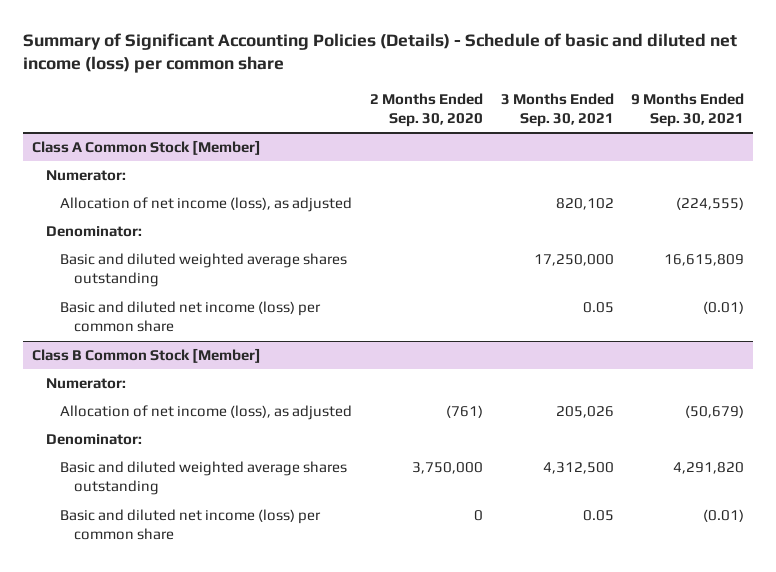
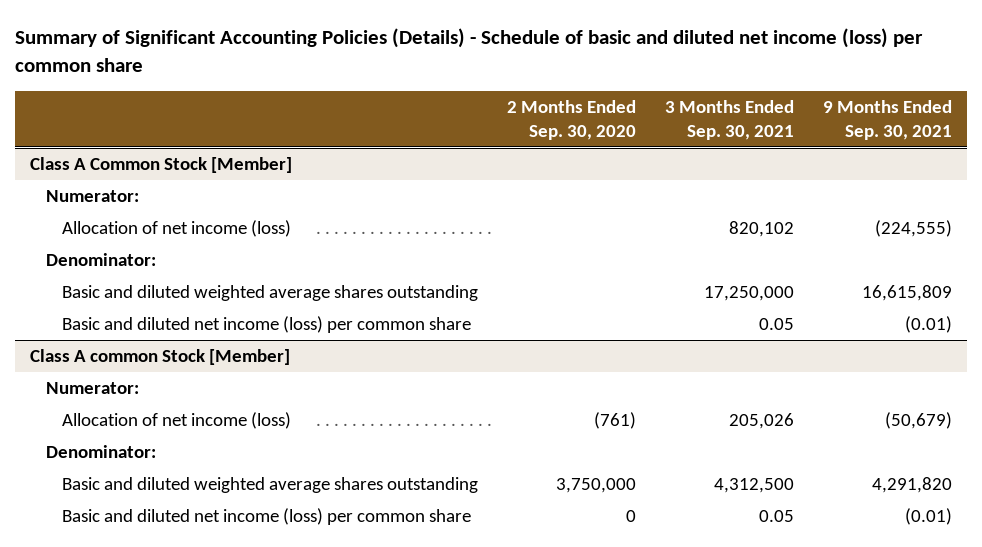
@ Class A Common Stock [Member]
- Allocation of net income (loss), as adjusted | | 820,102 | (224,555)
+ Allocation of net income (loss) | | 820,102 | (224,555)
- Class B Common Stock [Member]
+ Class A common Stock [Member]
- Allocation of net income (loss), as adjusted | (761) | 205,026 | (50,679)
+ Allocation of net income (loss) | (761) | 205,026 | (50,679)

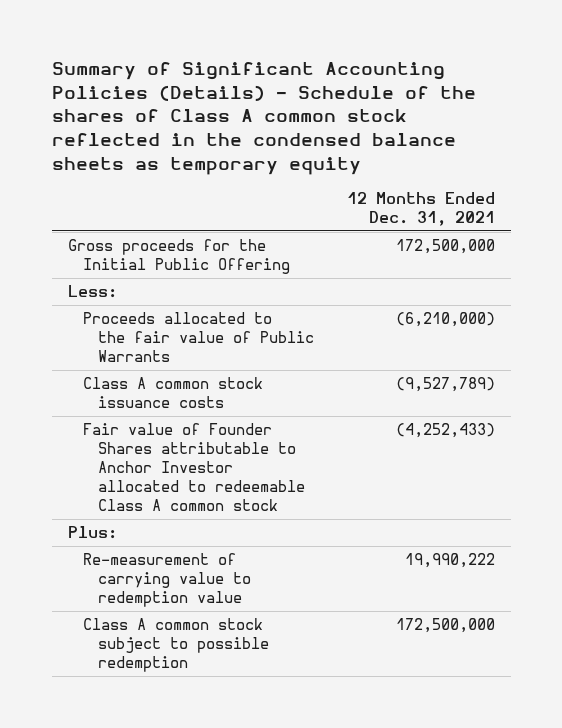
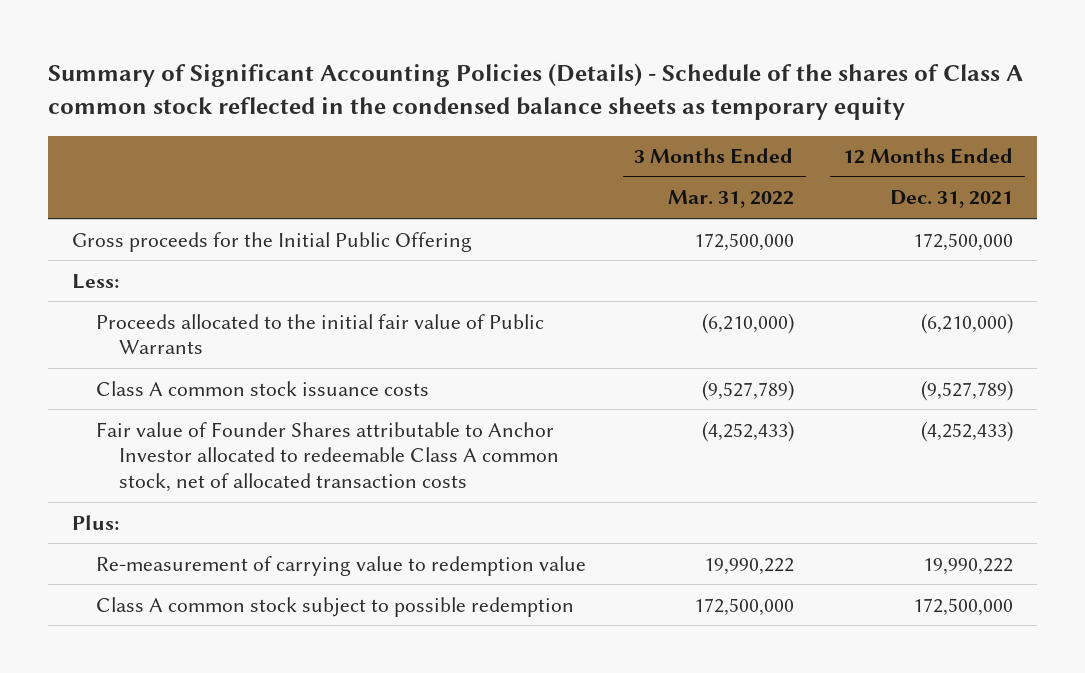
- | 12 Months Ended Dec. 31, 2021
+ | 3 Months Ended Mar. 31, 2022 | 12 Months Ended Dec. 31, 2021
- Proceeds allocated to the fair value of Public Warrants | (6,210,000)
+ Proceeds allocated to the initial fair value of Public Warrants | (6,210,000) | (6,210,000)
- Fair value of Founder Shares attributable to Anchor Investor allocated to redeemable Class A common stock | (4,252,433)
+ Fair value of Founder Shares attributable to Anchor Investor allocated to redeemable Class A common stock, net of allocated transaction costs | (4,252,433) | (4,252,433)

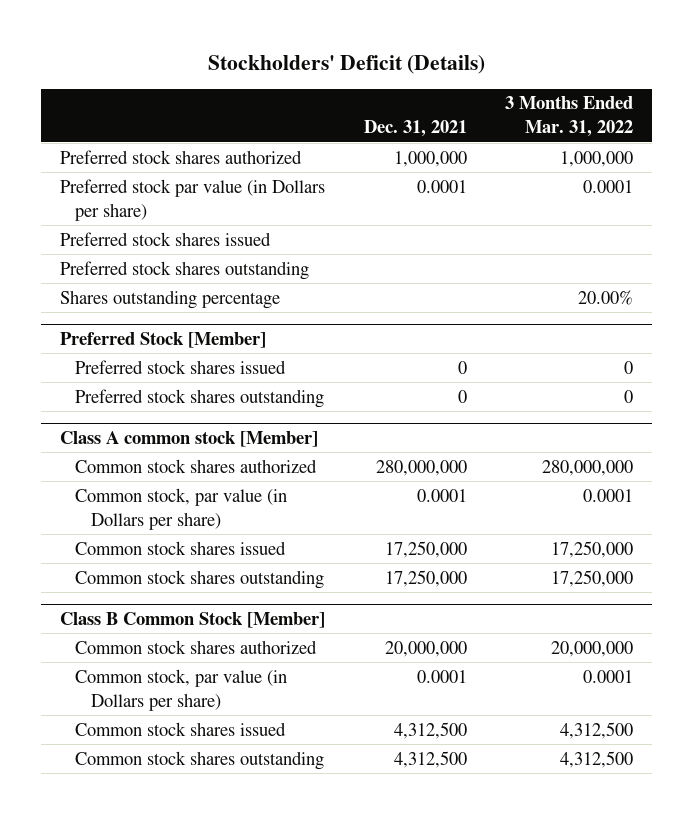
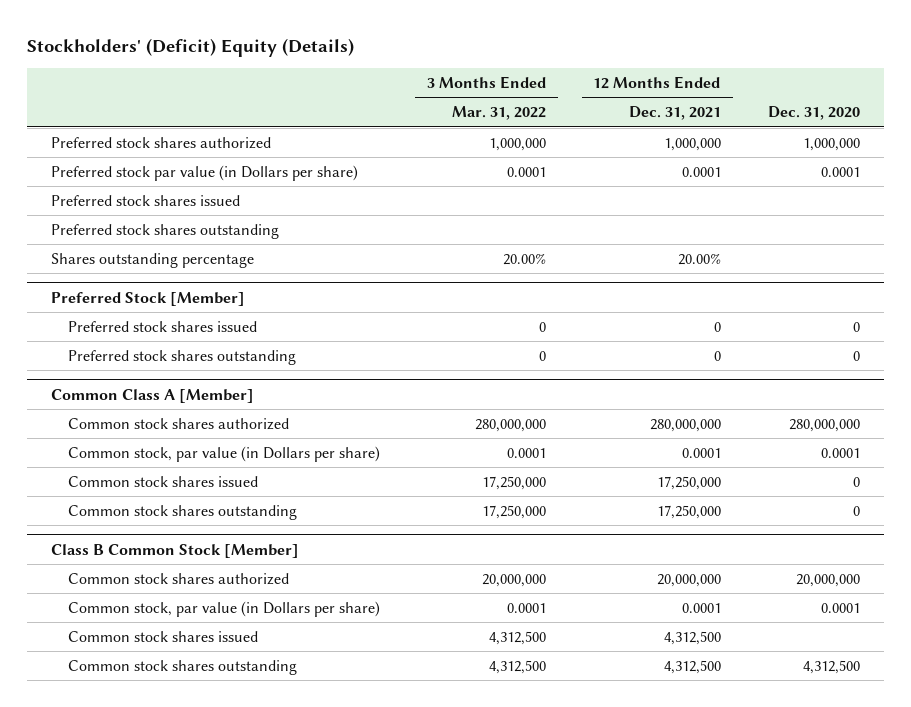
- Stockholders' Deficit (Details)
+ Stockholders' (Deficit) Equity (Details)
- | Dec. 31, 2021 | 3 Months Ended Mar. 31, 2022
+ | 3 Months Ended Mar. 31, 2022 | 12 Months Ended Dec. 31, 2021 | Dec. 31, 2020
- Class A common stock [Member]
+ Common Class A [Member]

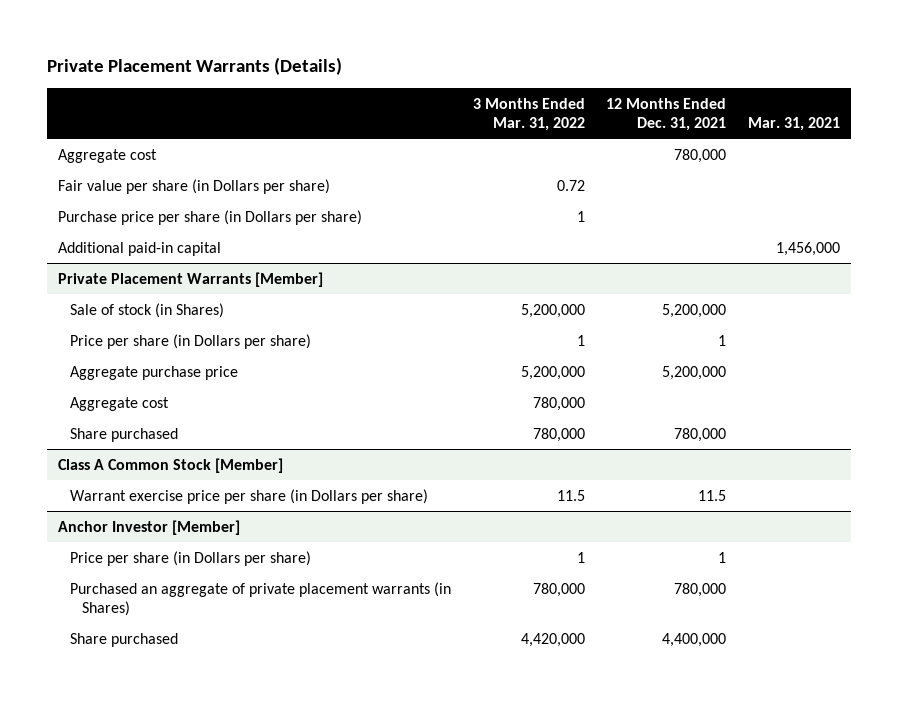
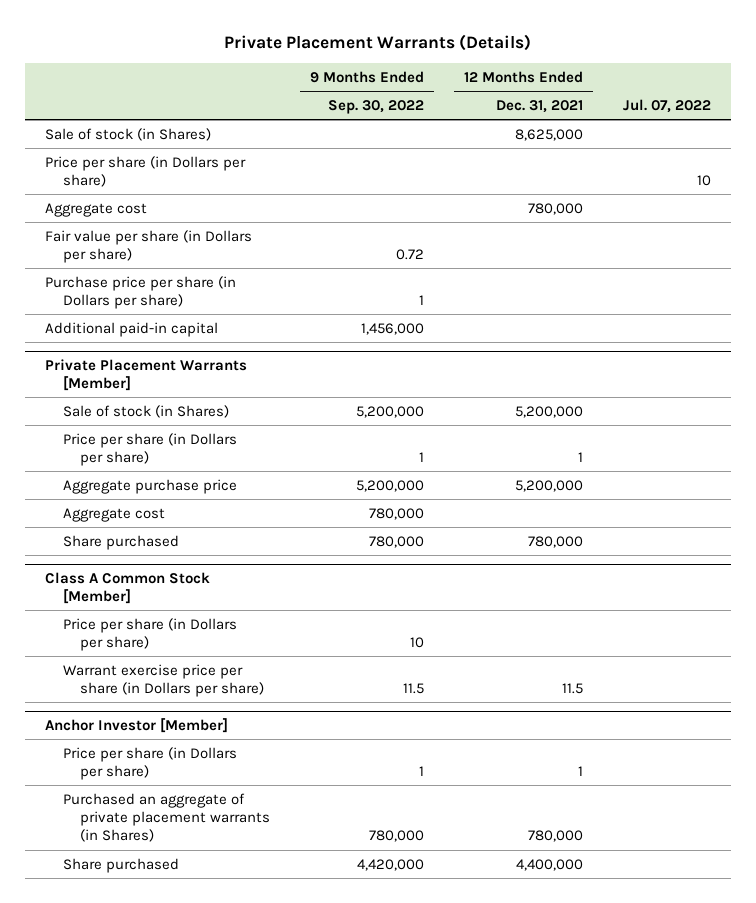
- | 3 Months Ended Mar. 31, 2022 | 12 Months Ended Dec. 31, 2021 | Mar. 31, 2021
+ | 9 Months Ended Sep. 30, 2022 | 12 Months Ended Dec. 31, 2021 | Jul. 07, 2022
+ Sale of stock (in Shares) | | 8,625,000 |
+ Price per share (in Dollars per share) | | | 10
@ Class A Common Stock [Member]
+ Price per share (in Dollars per share) | 10 | |

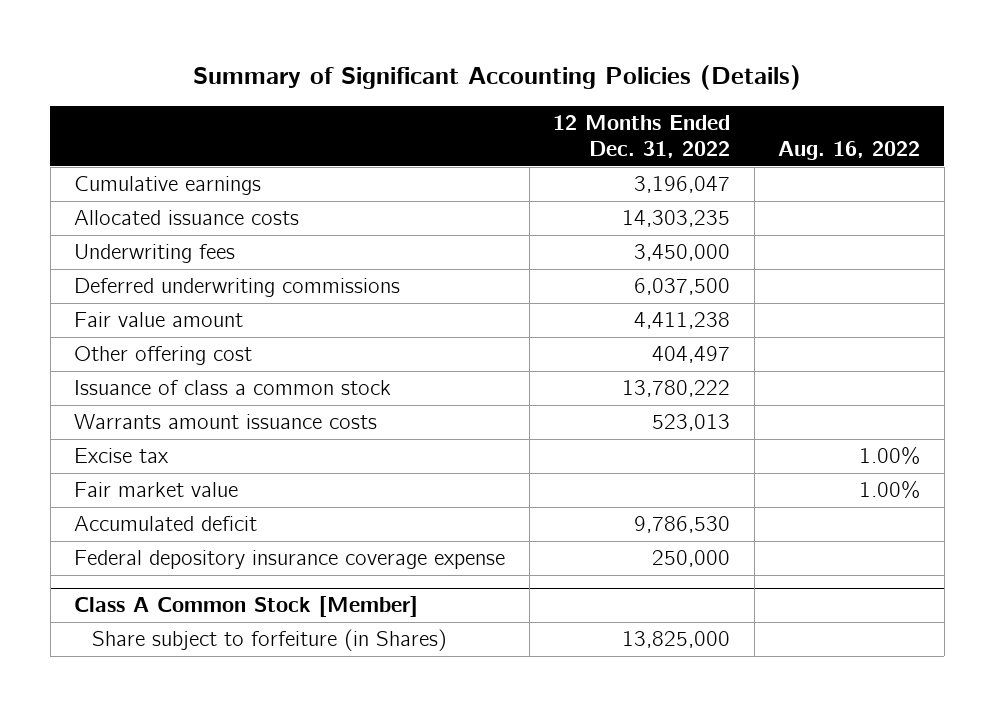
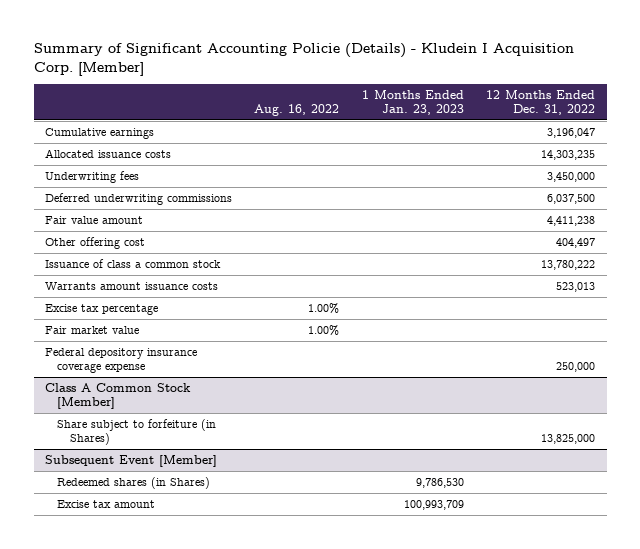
- Summary of Significant Accounting Policies (Details)
+ Summary of Significant Accounting Policie (Details) - Kludein I Acquisition Corp. [Member]
- | 12 Months Ended Dec. 31, 2022 | Aug. 16, 2022
+ | Aug. 16, 2022 | 1 Months Ended Jan. 23, 2023 | 12 Months Ended Dec. 31, 2022
- Excise tax | | 1.00%
+ Excise tax percentage | 1.00% | |
- Accumulated deficit | 9,786,530 |
+ Subsequent Event [Member]
+ Redeemed shares (in Shares) | | 9,786,530 |
+ Excise tax amount | | 100,993,709 |

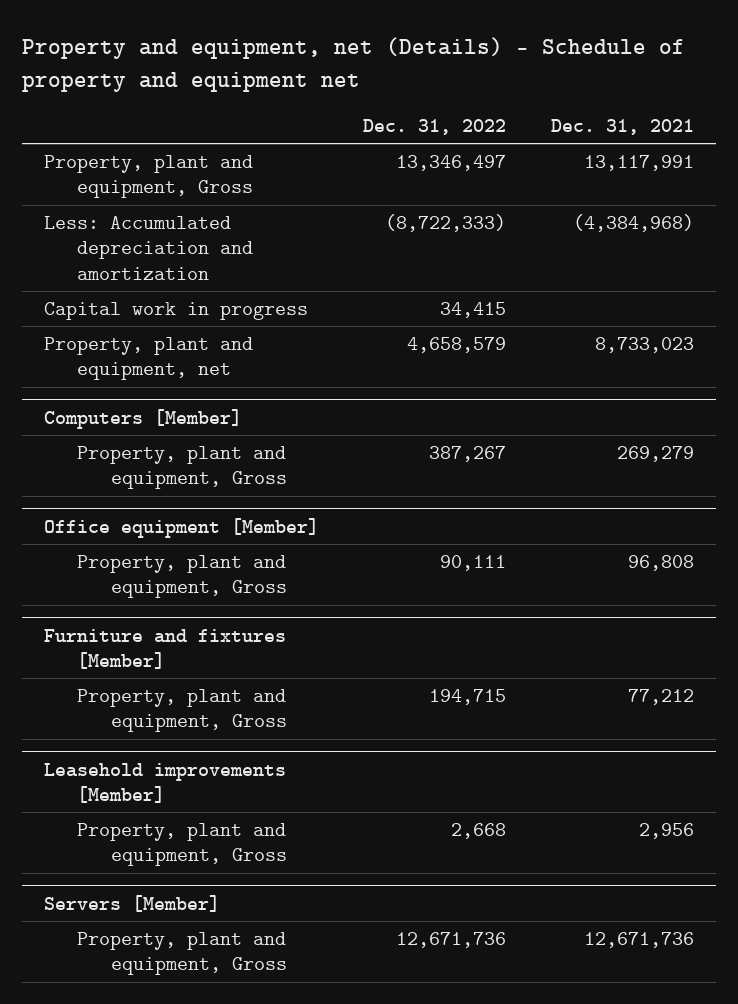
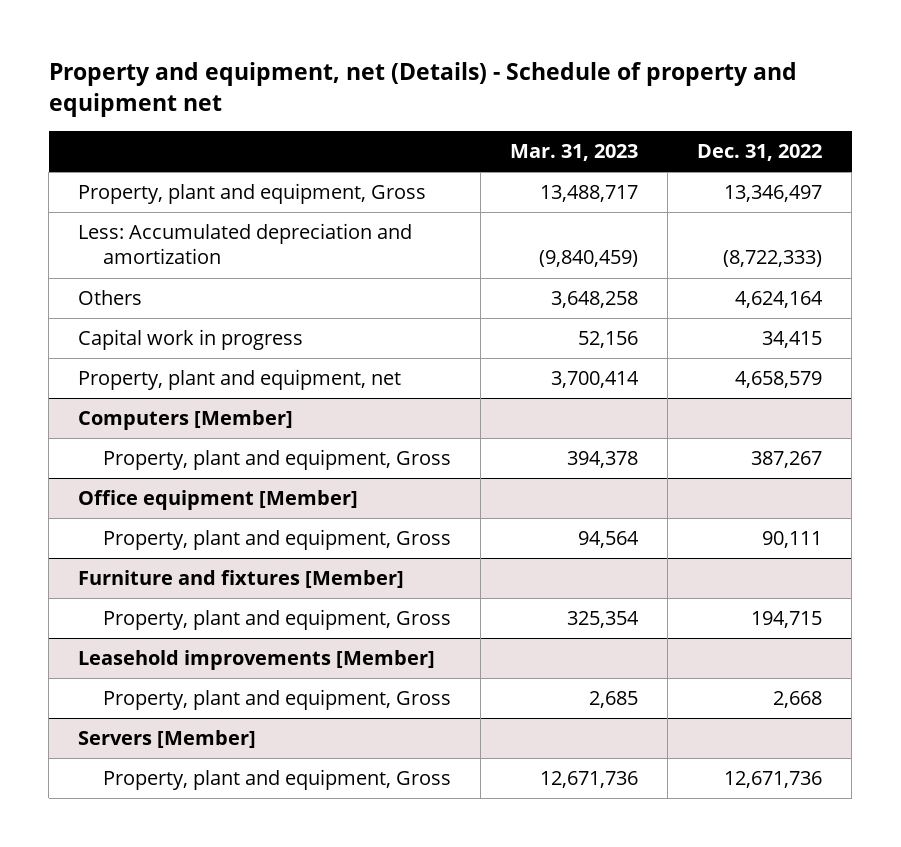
- | Dec. 31, 2022 | Dec. 31, 2021
+ | Mar. 31, 2023 | Dec. 31, 2022
+ Others | 3,648,258 | 4,624,164

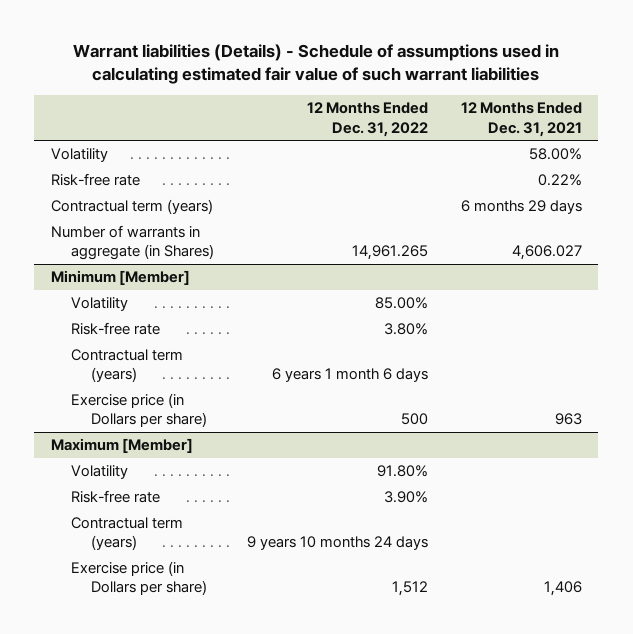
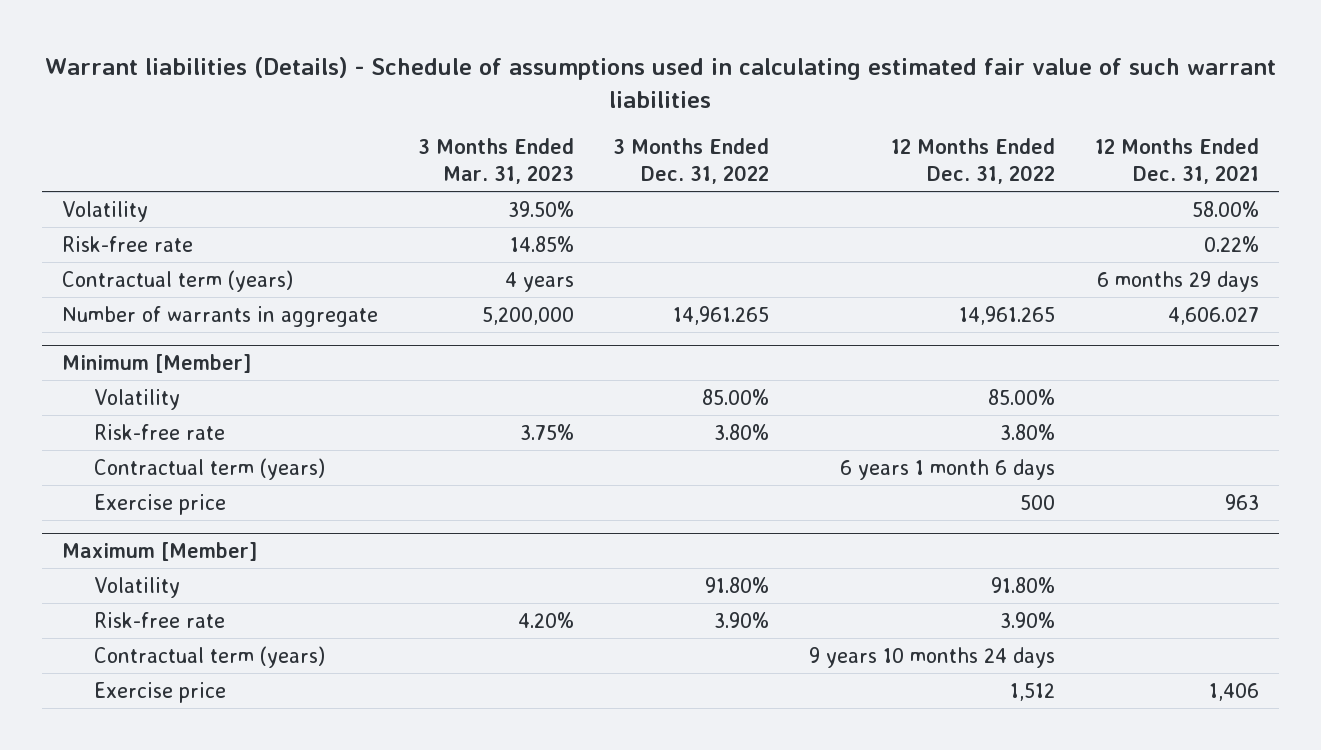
- | 12 Months Ended Dec. 31, 2022 | 12 Months Ended Dec. 31, 2021
+ | 3 Months Ended Mar. 31, 2023 | 3 Months Ended Dec. 31, 2022 | 12 Months Ended Dec. 31, 2022 | 12 Months Ended Dec. 31, 2021
- Number of warrants in aggregate (in Shares) | 14,961.265 | 4,606.027
+ Number of warrants in aggregate | 5,200,000 | 14,961.265 | 14,961.265 | 4,606.027
@ Minimum [Member]
- Exercise price (in Dollars per share) | 500 | 963
+ Exercise price | | | 500 | 963
@ Maximum [Member]
- Exercise price (in Dollars per share) | 1,512 | 1,406
+ Exercise price | | | 1,512 | 1,406

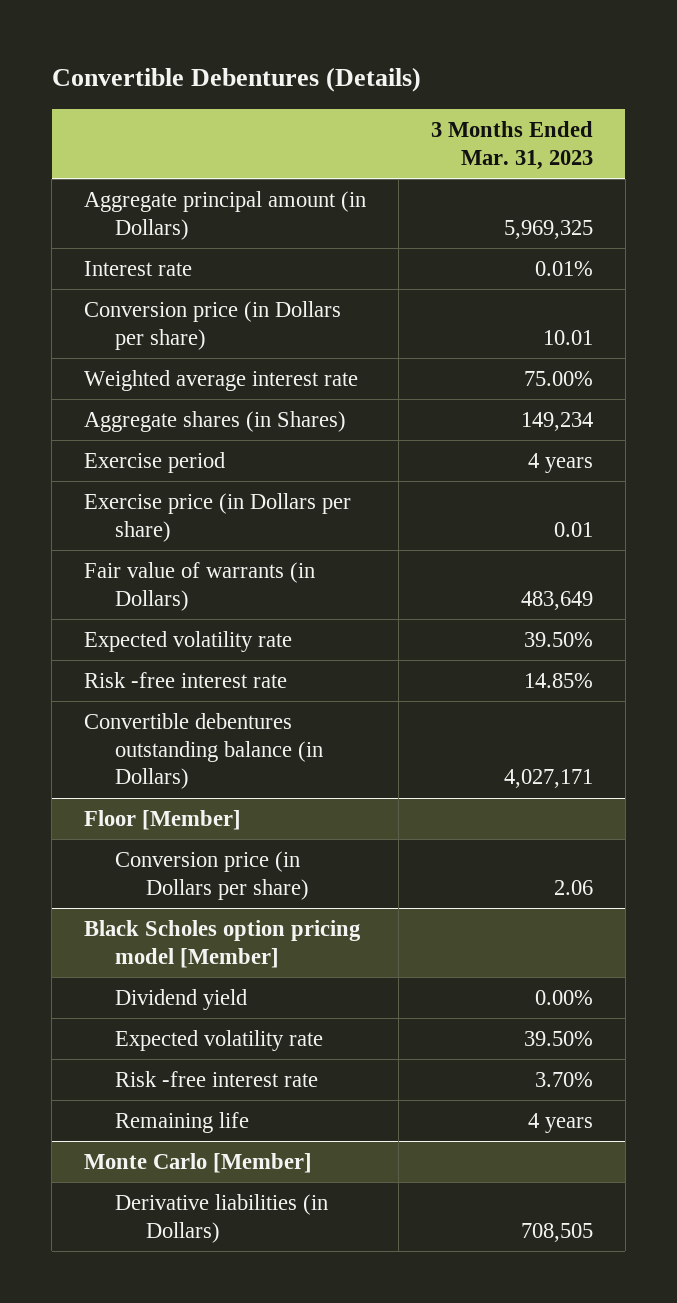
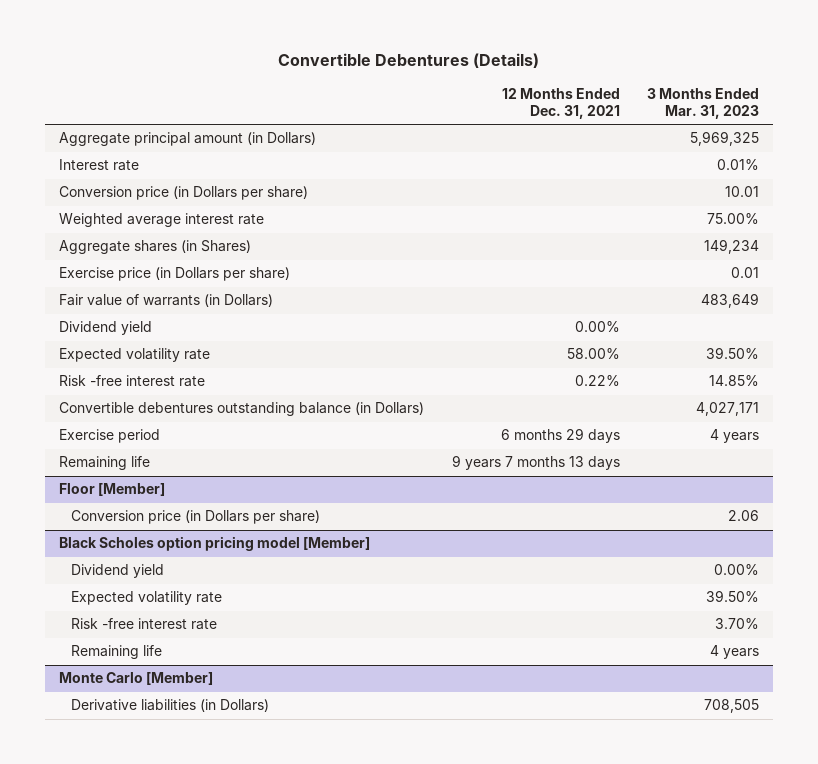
- | 3 Months Ended Mar. 31, 2023
+ | 12 Months Ended Dec. 31, 2021 | 3 Months Ended Mar. 31, 2023
+ Dividend yield | 0.00% |
moved down: Exercise period | 6 months 29 days | 4 years
+ Remaining life | 9 years 7 months 13 days |

